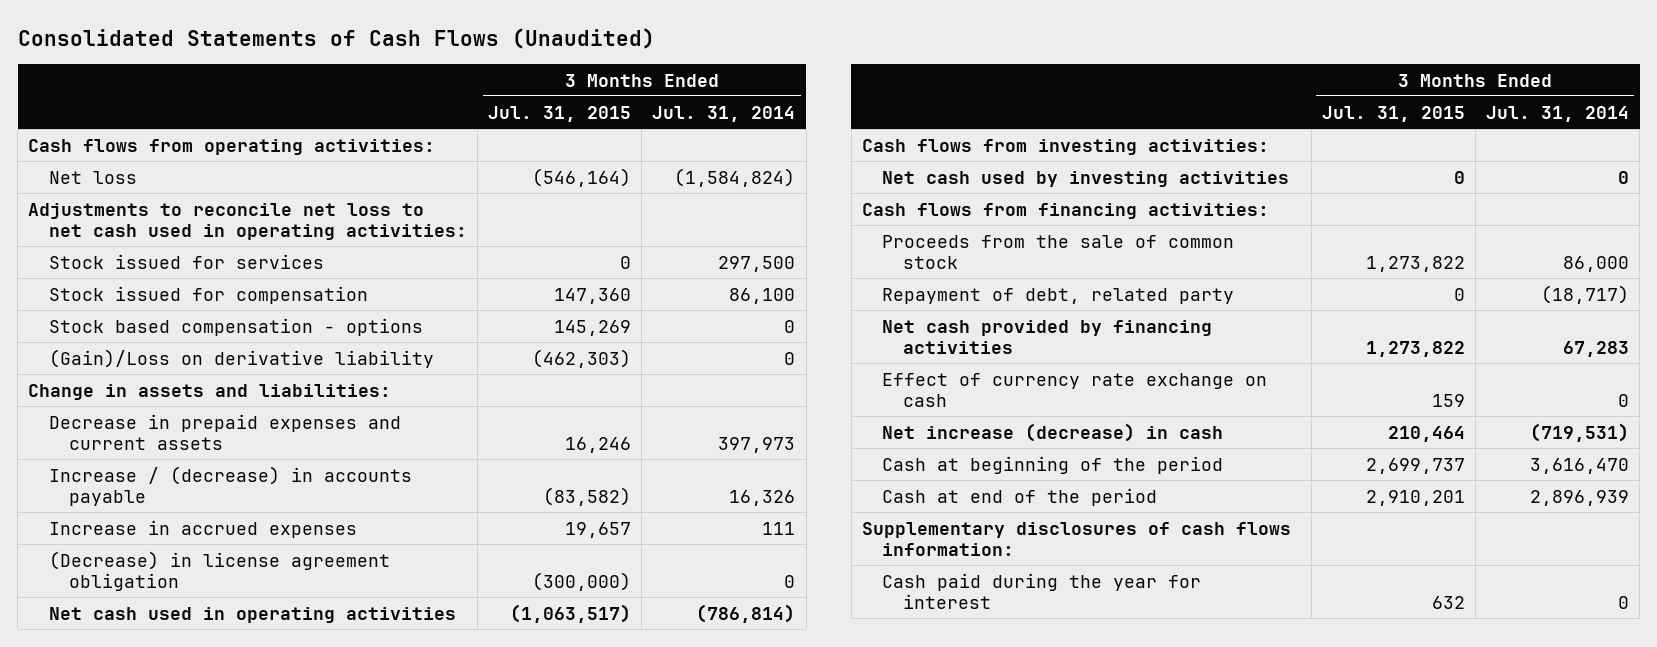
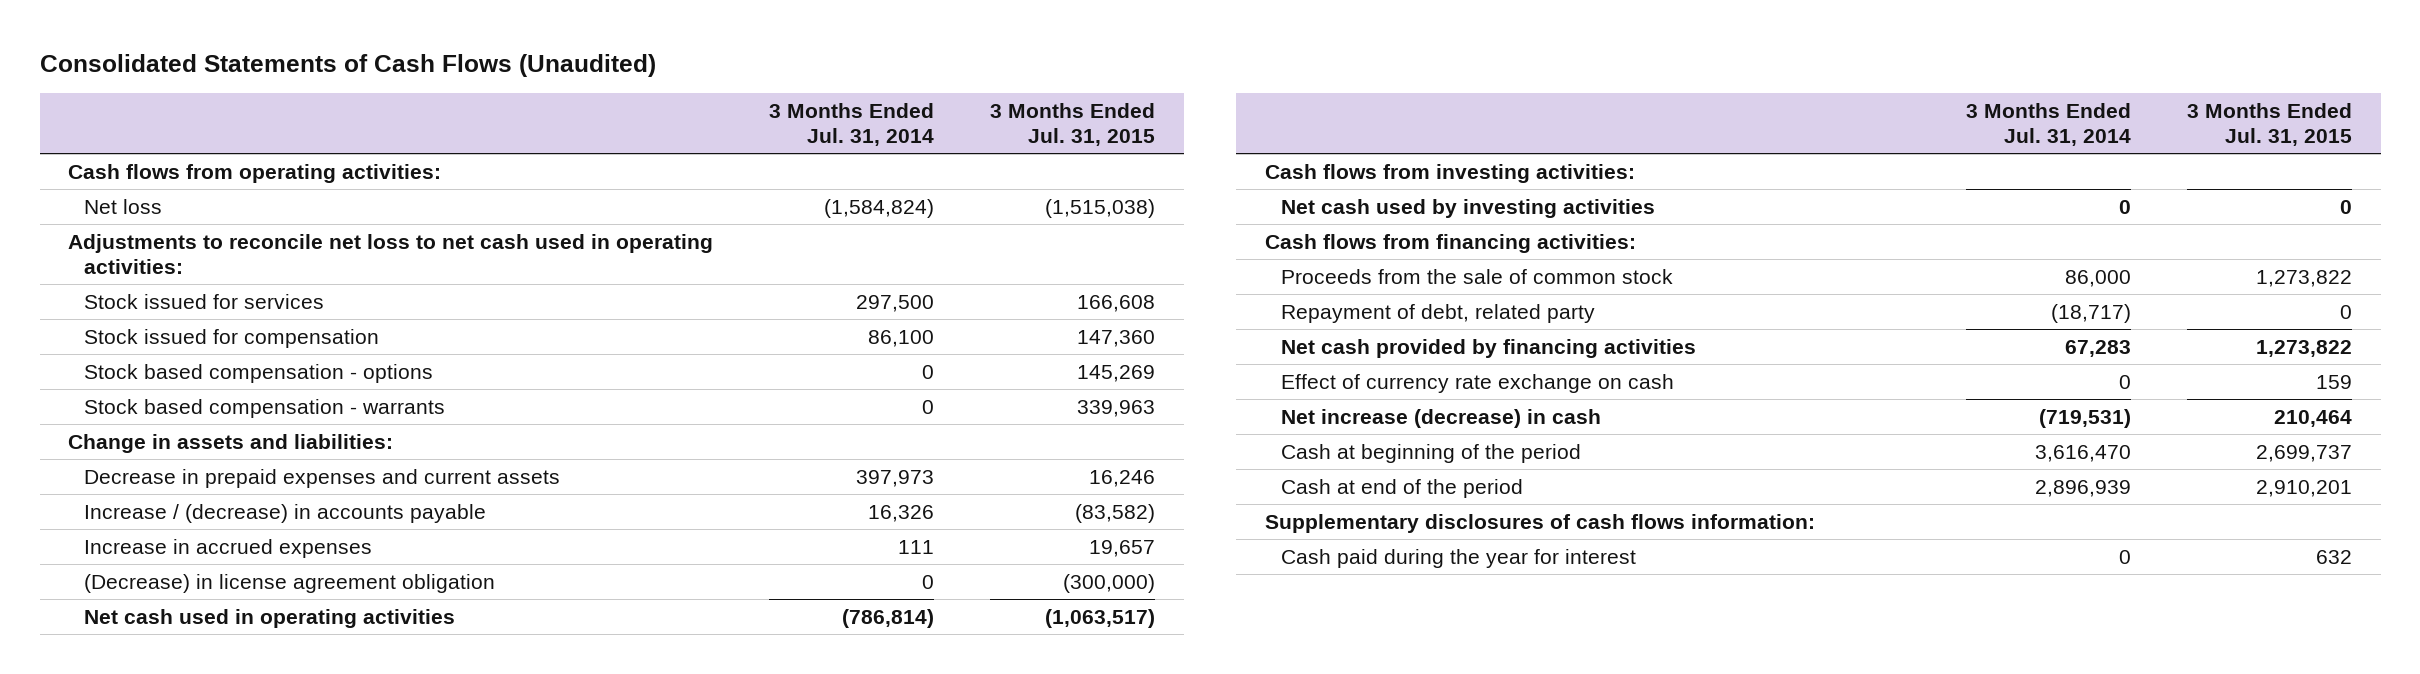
- | 3 Months Ended Jul. 31, 2015 | 3 Months Ended Jul. 31, 2014
+ | 3 Months Ended Jul. 31, 2014 | 3 Months Ended Jul. 31, 2015
- Net loss | (546,164) | (1,584,824)
+ Net loss | (1,584,824) | (1,515,038)
- Stock issued for services | 0 | 297,500
+ Stock issued for services | 297,500 | 166,608
- (Gain)/Loss on derivative liability | (462,303) | 0
+ Stock based compensation - warrants | 0 | 339,963

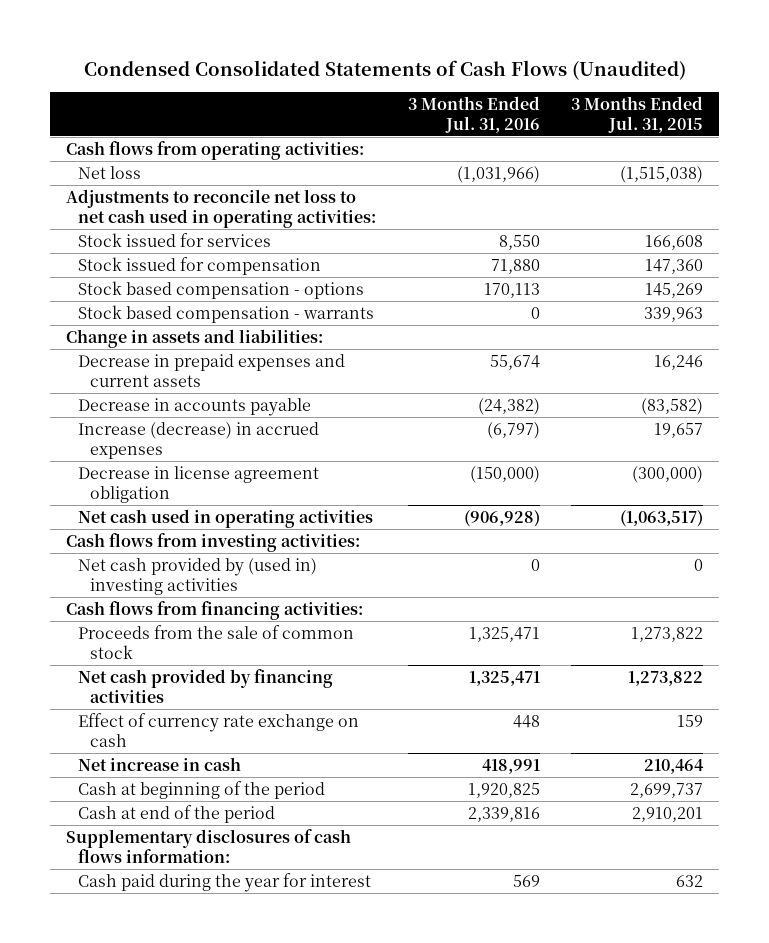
- Consolidated Statements of Cash Flows (Unaudited)
+ Condensed Consolidated Statements of Cash Flows (Unaudited)
- | 3 Months Ended Jul. 31, 2014 | 3 Months Ended Jul. 31, 2015
+ | 3 Months Ended Jul. 31, 2016 | 3 Months Ended Jul. 31, 2015
- Increase / (decrease) in accounts payable | 16,326 | (83,582)
- Increase in accrued expenses | 111 | 19,657
- (Decrease) in license agreement obligation | 0 | (300,000)
+ Decrease in accounts payable | (24,382) | (83,582)
+ Increase (decrease) in accrued expenses | (6,797) | 19,657
+ Decrease in license agreement obligation | (150,000) | (300,000)
- Net cash used by investing activities | 0 | 0
+ Net cash provided by (used in) investing activities | 0 | 0
- Repayment of debt, related party | (18,717) | 0
- Net increase (decrease) in cash | (719,531) | 210,464
+ Net increase in cash | 418,991 | 210,464

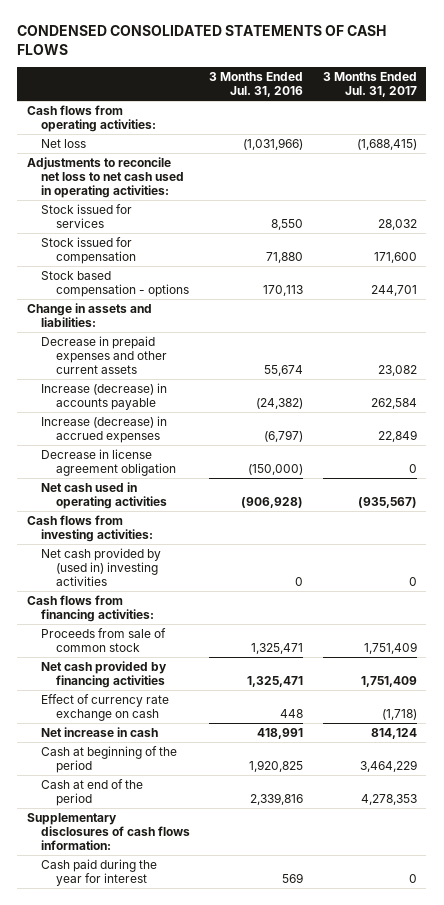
- Condensed Consolidated Statements of Cash Flows (Unaudited)
+ CONDENSED CONSOLIDATED STATEMENTS OF CASH FLOWS
- | 3 Months Ended Jul. 31, 2016 | 3 Months Ended Jul. 31, 2015
+ | 3 Months Ended Jul. 31, 2016 | 3 Months Ended Jul. 31, 2017
- Stock based compensation - warrants | 0 | 339,963
- Decrease in prepaid expenses and current assets | 55,674 | 16,246
- Decrease in accounts payable | (24,382) | (83,582)
+ Decrease in prepaid expenses and other current assets | 55,674 | 23,082
+ Increase (decrease) in accounts payable | (24,382) | 262,584
- Proceeds from the sale of common stock | 1,325,471 | 1,273,822
+ Proceeds from sale of common stock | 1,325,471 | 1,751,409

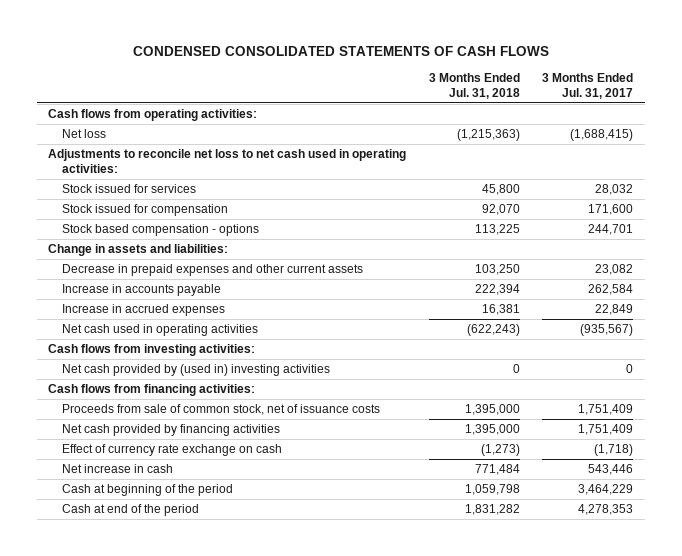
- | 3 Months Ended Jul. 31, 2016 | 3 Months Ended Jul. 31, 2017
+ | 3 Months Ended Jul. 31, 2018 | 3 Months Ended Jul. 31, 2017
- Increase (decrease) in accounts payable | (24,382) | 262,584
- Increase (decrease) in accrued expenses | (6,797) | 22,849
- Decrease in license agreement obligation | (150,000) | 0
+ Increase in accounts payable | 222,394 | 262,584
+ Increase in accrued expenses | 16,381 | 22,849
- Proceeds from sale of common stock | 1,325,471 | 1,751,409
+ Proceeds from sale of common stock, net of issuance costs | 1,395,000 | 1,751,409
- Net increase in cash | 418,991 | 814,124
+ Net increase in cash | 771,484 | 543,446
- Supplementary disclosures of cash flows information:
- Cash paid during the year for interest | 569 | 0

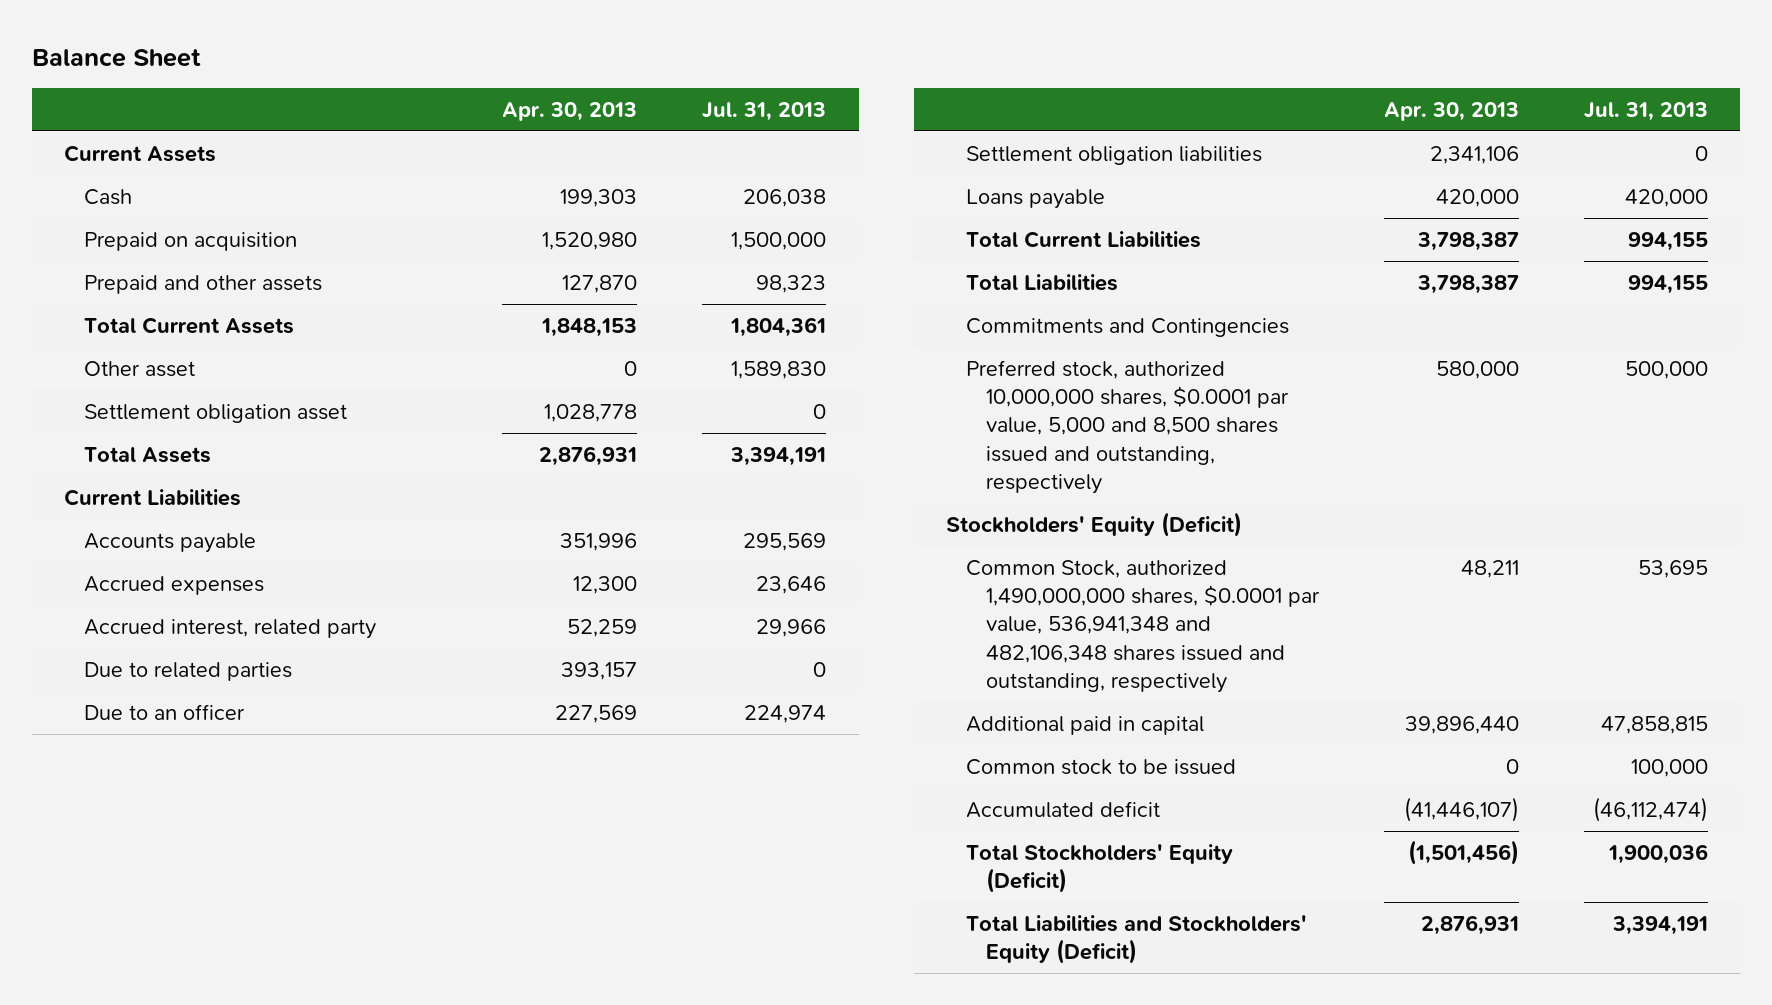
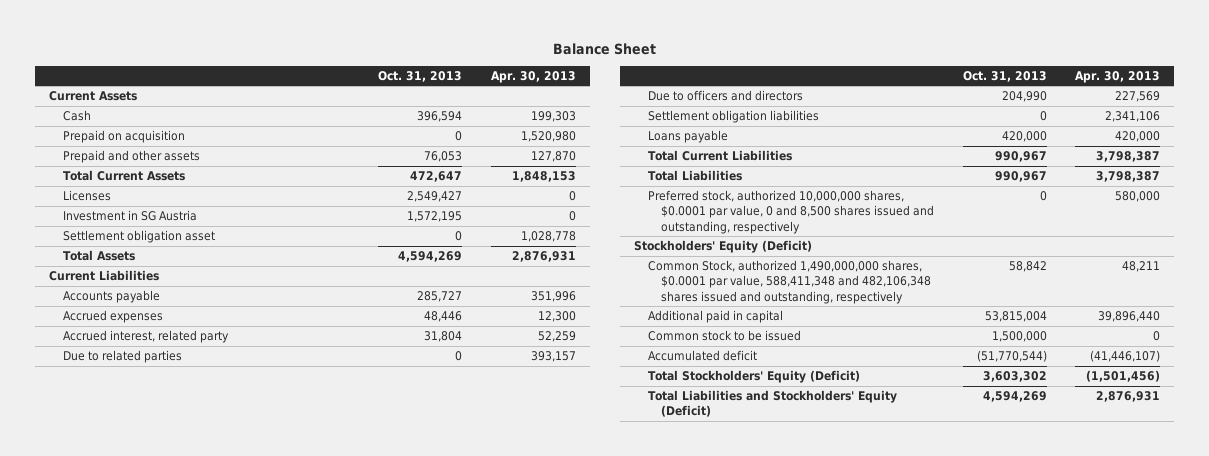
- | Apr. 30, 2013 | Jul. 31, 2013
+ | Oct. 31, 2013 | Apr. 30, 2013
- Other asset | 0 | 1,589,830
+ Licenses | 2,549,427 | 0
+ Investment in SG Austria | 1,572,195 | 0
- Due to an officer | 227,569 | 224,974
+ Due to officers and directors | 204,990 | 227,569
- Commitments and Contingencies
- Preferred stock, authorized 10,000,000 shares, $0.0001 par value, 5,000 and 8,500 shares issued and outstanding, respectively | 580,000 | 500,000
+ Preferred stock, authorized 10,000,000 shares, $0.0001 par value, 0 and 8,500 shares issued and outstanding, respectively | 0 | 580,000
- Common Stock, authorized 1,490,000,000 shares, $0.0001 par value, 536,941,348 and 482,106,348 shares issued and outstanding, respectively | 48,211 | 53,695
+ Common Stock, authorized 1,490,000,000 shares, $0.0001 par value, 588,411,348 and 482,106,348 shares issued and outstanding, respectively | 58,842 | 48,211

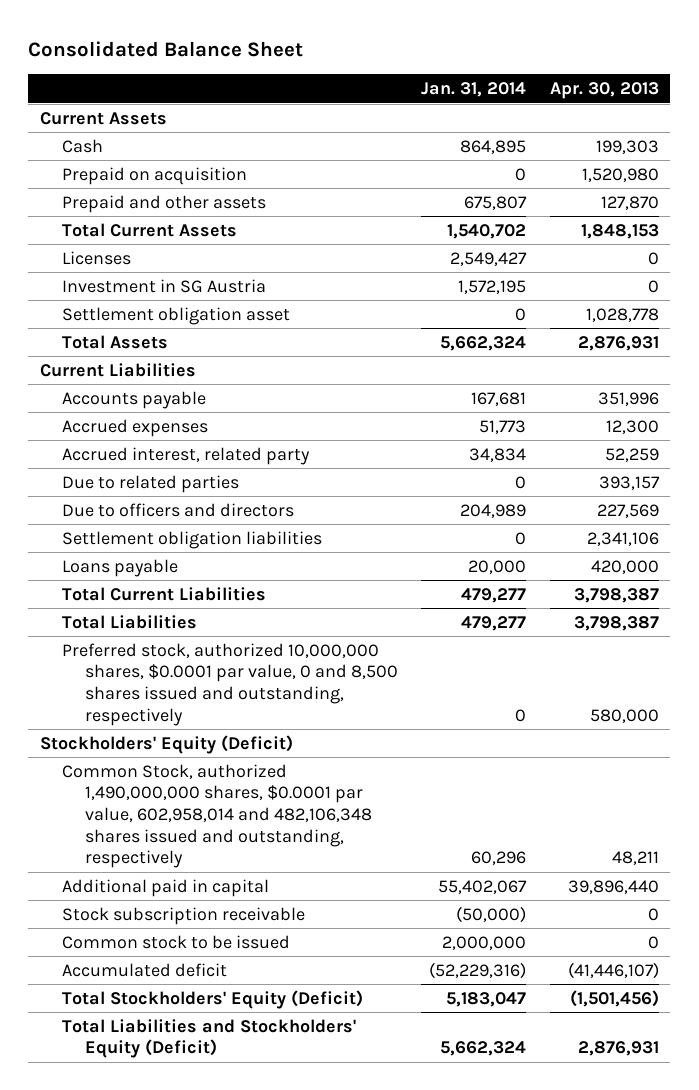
- Balance Sheet
+ Consolidated Balance Sheet
- | Oct. 31, 2013 | Apr. 30, 2013
+ | Jan. 31, 2014 | Apr. 30, 2013
- Common Stock, authorized 1,490,000,000 shares, $0.0001 par value, 588,411,348 and 482,106,348 shares issued and outstanding, respectively | 58,842 | 48,211
+ Common Stock, authorized 1,490,000,000 shares, $0.0001 par value, 602,958,014 and 482,106,348 shares issued and outstanding, respectively | 60,296 | 48,211
+ Stock subscription receivable | (50,000) | 0

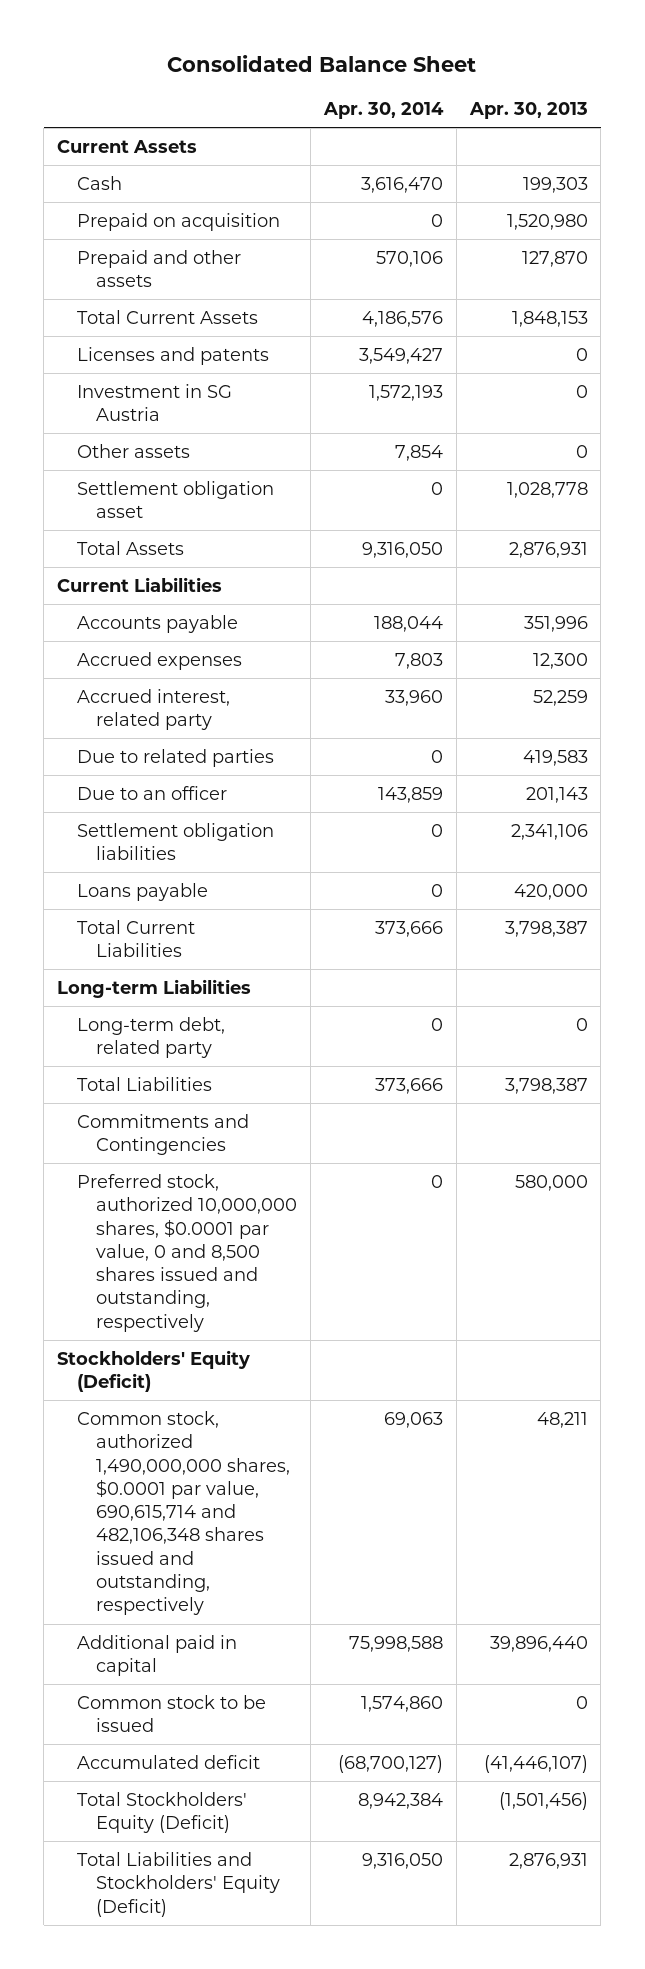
- | Jan. 31, 2014 | Apr. 30, 2013
+ | Apr. 30, 2014 | Apr. 30, 2013
- Licenses | 2,549,427 | 0
+ Licenses and patents | 3,549,427 | 0
+ Other assets | 7,854 | 0
- Due to related parties | 0 | 393,157
- Due to officers and directors | 204,989 | 227,569
+ Due to related parties | 0 | 419,583
+ Due to an officer | 143,859 | 201,143
+ Long-term Liabilities
+ Long-term debt, related party | 0 | 0
+ Commitments and Contingencies
- Common Stock, authorized 1,490,000,000 shares, $0.0001 par value, 602,958,014 and 482,106,348 shares issued and outstanding, respectively | 60,296 | 48,211
+ Common stock, authorized 1,490,000,000 shares, $0.0001 par value, 690,615,714 and 482,106,348 shares issued and outstanding, respectively | 69,063 | 48,211
- Stock subscription receivable | (50,000) | 0

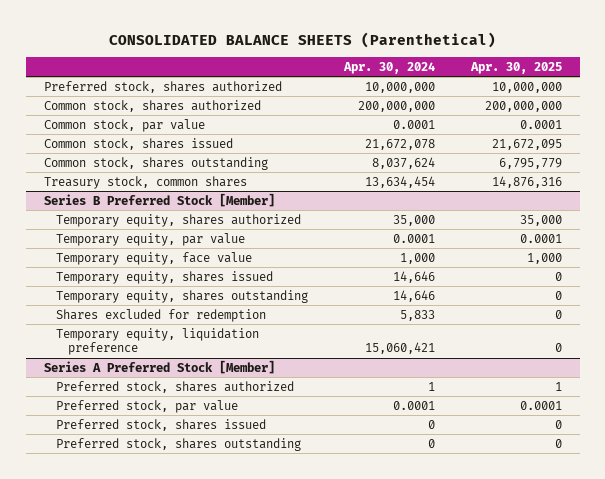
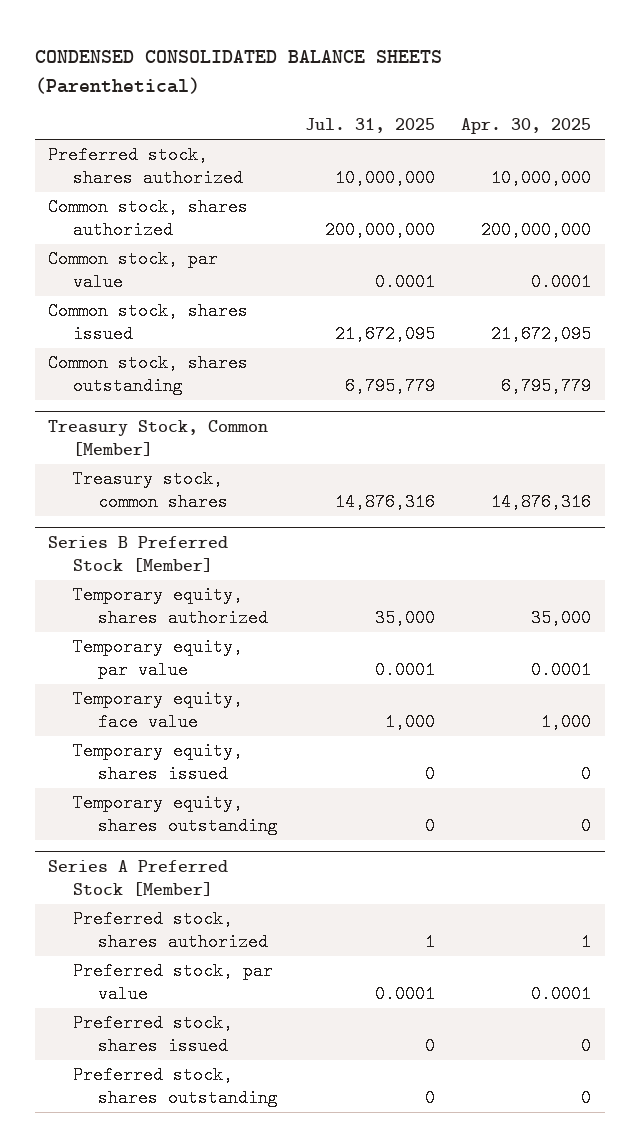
- CONSOLIDATED BALANCE SHEETS (Parenthetical)
+ CONDENSED CONSOLIDATED BALANCE SHEETS (Parenthetical)
- | Apr. 30, 2024 | Apr. 30, 2025
+ | Jul. 31, 2025 | Apr. 30, 2025
+ Treasury Stock, Common [Member]
@ Series B Preferred Stock [Member]
- Shares excluded for redemption | 5,833 | 0
- Temporary equity, liquidation preference | 15,060,421 | 0

